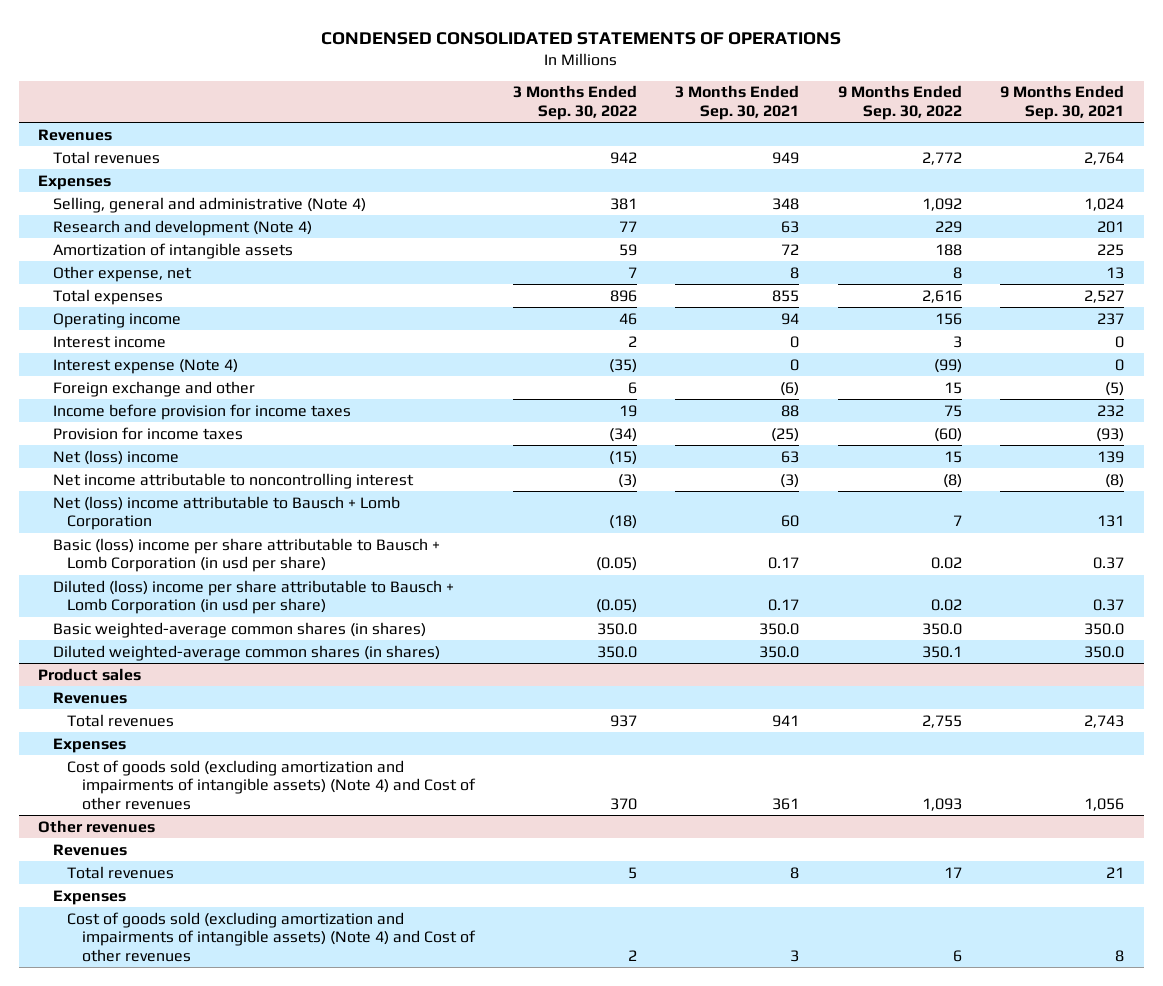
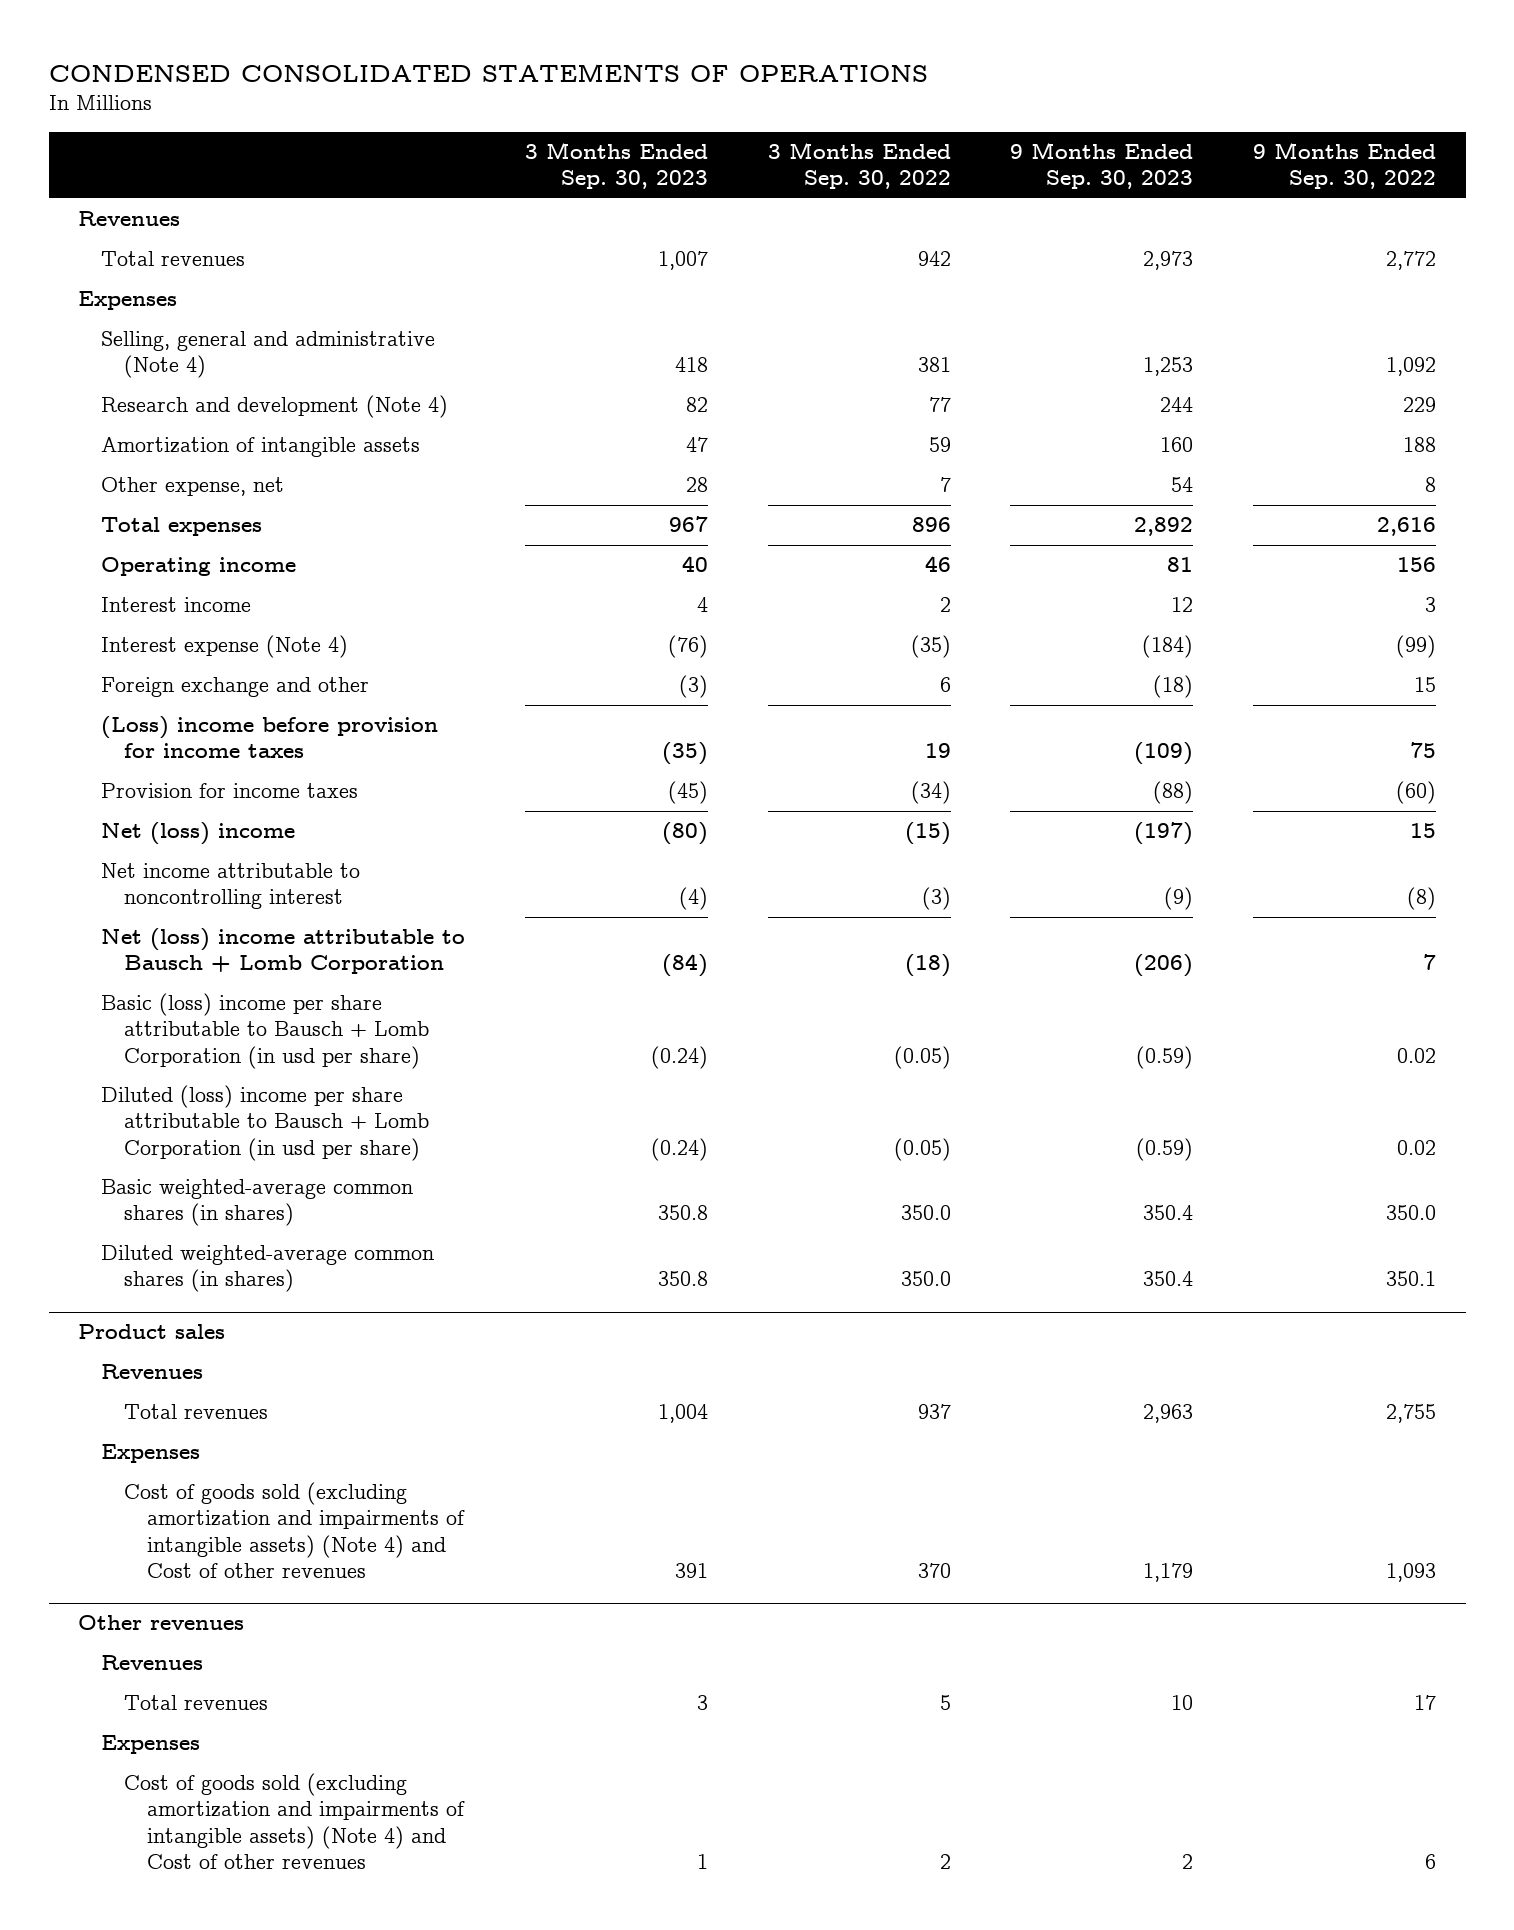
- | 3 Months Ended Sep. 30, 2022 | 3 Months Ended Sep. 30, 2021 | 9 Months Ended Sep. 30, 2022 | 9 Months Ended Sep. 30, 2021
+ | 3 Months Ended Sep. 30, 2023 | 3 Months Ended Sep. 30, 2022 | 9 Months Ended Sep. 30, 2023 | 9 Months Ended Sep. 30, 2022
- Income before provision for income taxes | 19 | 88 | 75 | 232
+ (Loss) income before provision for income taxes | (35) | 19 | (109) | 75

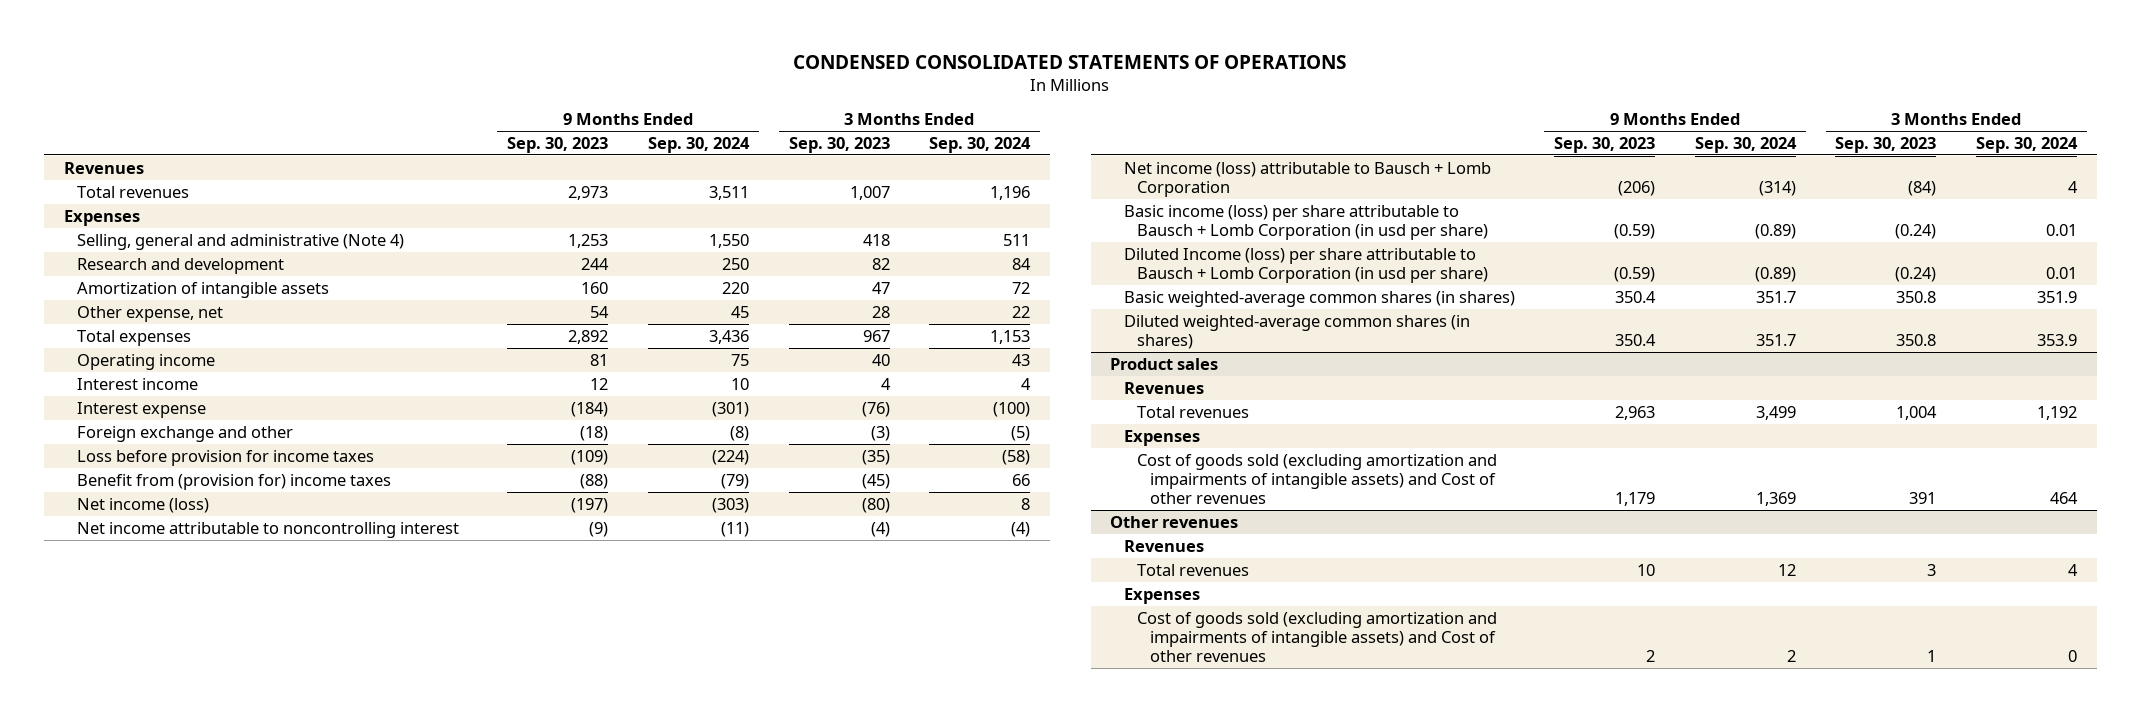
- | 3 Months Ended Sep. 30, 2023 | 3 Months Ended Sep. 30, 2022 | 9 Months Ended Sep. 30, 2023 | 9 Months Ended Sep. 30, 2022
+ | 9 Months Ended Sep. 30, 2023 | 9 Months Ended Sep. 30, 2024 | 3 Months Ended Sep. 30, 2023 | 3 Months Ended Sep. 30, 2024
- Research and development (Note 4) | 82 | 77 | 244 | 229
+ Research and development | 244 | 250 | 82 | 84
- Interest expense (Note 4) | (76) | (35) | (184) | (99)
+ Interest expense | (184) | (301) | (76) | (100)
- (Loss) income before provision for income taxes | (35) | 19 | (109) | 75
- Provision for income taxes | (45) | (34) | (88) | (60)
- Net (loss) income | (80) | (15) | (197) | 15
+ Loss before provision for income taxes | (109) | (224) | (35) | (58)
+ Benefit from (provision for) income taxes | (88) | (79) | (45) | 66
+ Net income (loss) | (197) | (303) | (80) | 8
- Net (loss) income attributable to Bausch + Lomb Corporation | (84) | (18) | (206) | 7
- Basic (loss) income per share attributable to Bausch + Lomb Corporation (in usd per share) | (0.24) | (0.05) | (0.59) | 0.02
- Diluted (loss) income per share attributable to Bausch + Lomb Corporation (in usd per share) | (0.24) | (0.05) | (0.59) | 0.02
+ Net income (loss) attributable to Bausch + Lomb Corporation | (206) | (314) | (84) | 4
+ Basic income (loss) per share attributable to Bausch + Lomb Corporation (in usd per share) | (0.59) | (0.89) | (0.24) | 0.01
+ Diluted Income (loss) per share attributable to Bausch + Lomb Corporation (in usd per share) | (0.59) | (0.89) | (0.24) | 0.01
@ Product sales
- Cost of goods sold (excluding amortization and impairments of intangible assets) (Note 4) and Cost of other revenues | 391 | 370 | 1,179 | 1,093
+ Cost of goods sold (excluding amortization and impairments of intangible assets) and Cost of other revenues | 1,179 | 1,369 | 391 | 464
@ Other revenues
- Cost of goods sold (excluding amortization and impairments of intangible assets) (Note 4) and Cost of other revenues | 1 | 2 | 2 | 6
+ Cost of goods sold (excluding amortization and impairments of intangible assets) and Cost of other revenues | 2 | 2 | 1 | 0

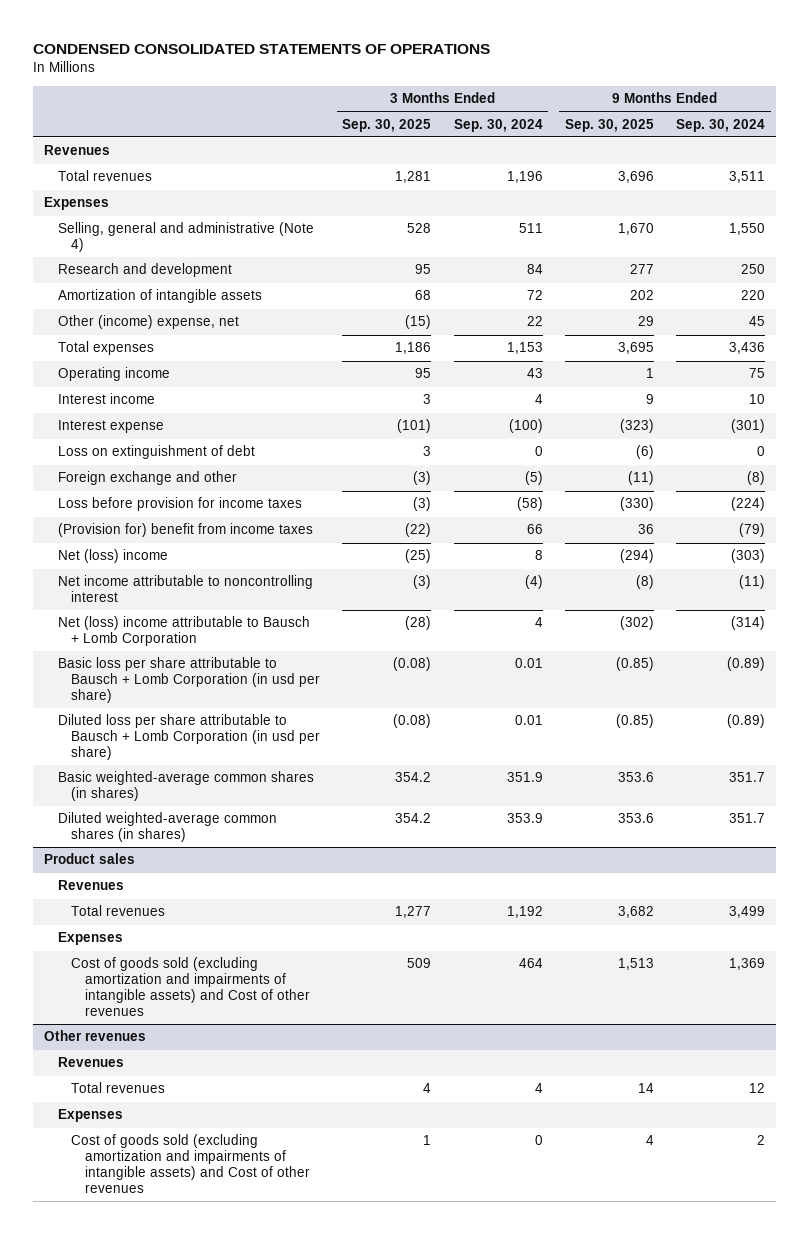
- | 9 Months Ended Sep. 30, 2023 | 9 Months Ended Sep. 30, 2024 | 3 Months Ended Sep. 30, 2023 | 3 Months Ended Sep. 30, 2024
+ | 3 Months Ended Sep. 30, 2025 | 3 Months Ended Sep. 30, 2024 | 9 Months Ended Sep. 30, 2025 | 9 Months Ended Sep. 30, 2024
- Other expense, net | 54 | 45 | 28 | 22
+ Other (income) expense, net | (15) | 22 | 29 | 45
+ Loss on extinguishment of debt | 3 | 0 | (6) | 0
- Benefit from (provision for) income taxes | (88) | (79) | (45) | 66
- Net income (loss) | (197) | (303) | (80) | 8
+ (Provision for) benefit from income taxes | (22) | 66 | 36 | (79)
+ Net (loss) income | (25) | 8 | (294) | (303)
- Net income (loss) attributable to Bausch + Lomb Corporation | (206) | (314) | (84) | 4
- Basic income (loss) per share attributable to Bausch + Lomb Corporation (in usd per share) | (0.59) | (0.89) | (0.24) | 0.01
- Diluted Income (loss) per share attributable to Bausch + Lomb Corporation (in usd per share) | (0.59) | (0.89) | (0.24) | 0.01
+ Net (loss) income attributable to Bausch + Lomb Corporation | (28) | 4 | (302) | (314)
+ Basic loss per share attributable to Bausch + Lomb Corporation (in usd per share) | (0.08) | 0.01 | (0.85) | (0.89)
+ Diluted loss per share attributable to Bausch + Lomb Corporation (in usd per share) | (0.08) | 0.01 | (0.85) | (0.89)

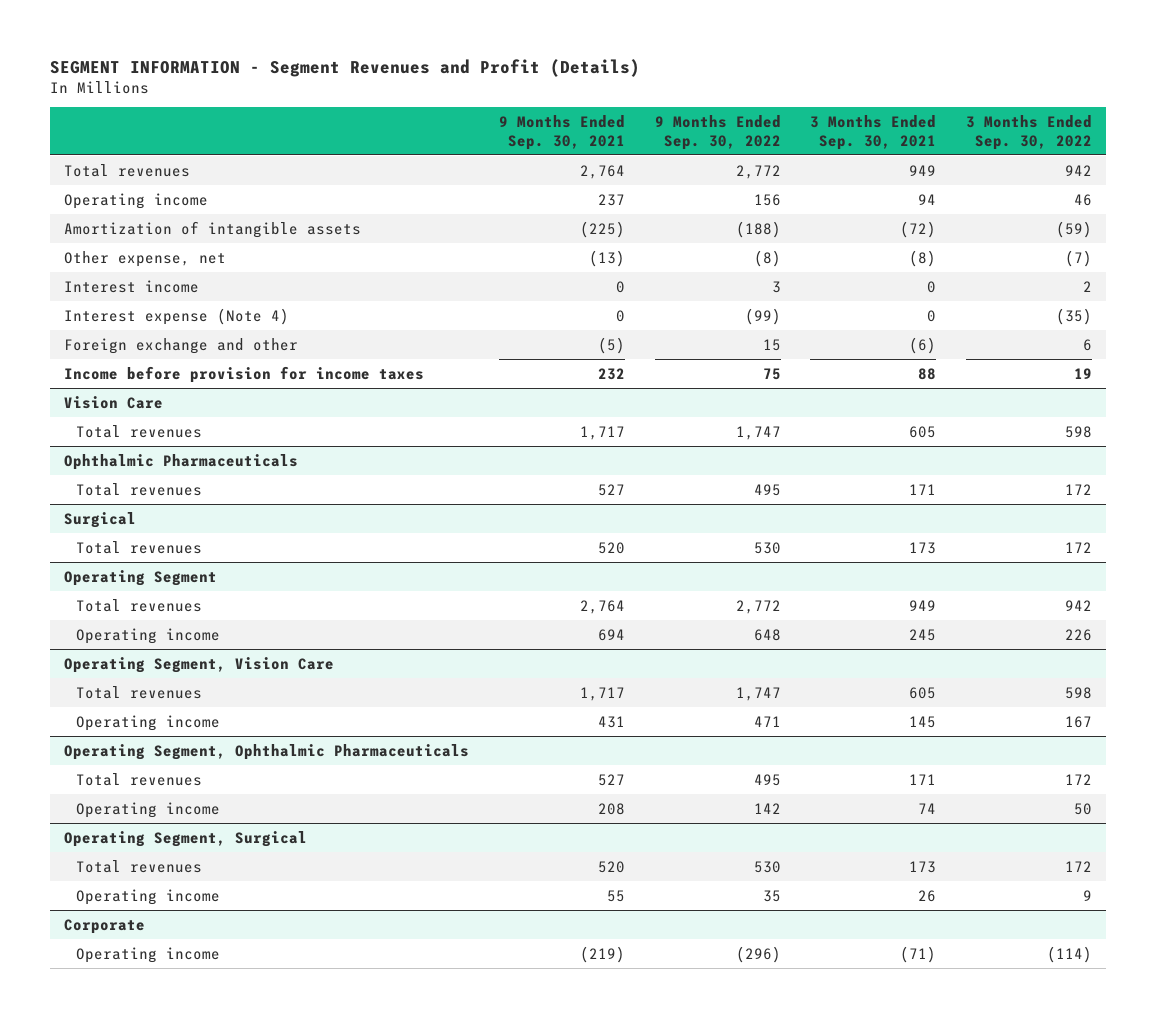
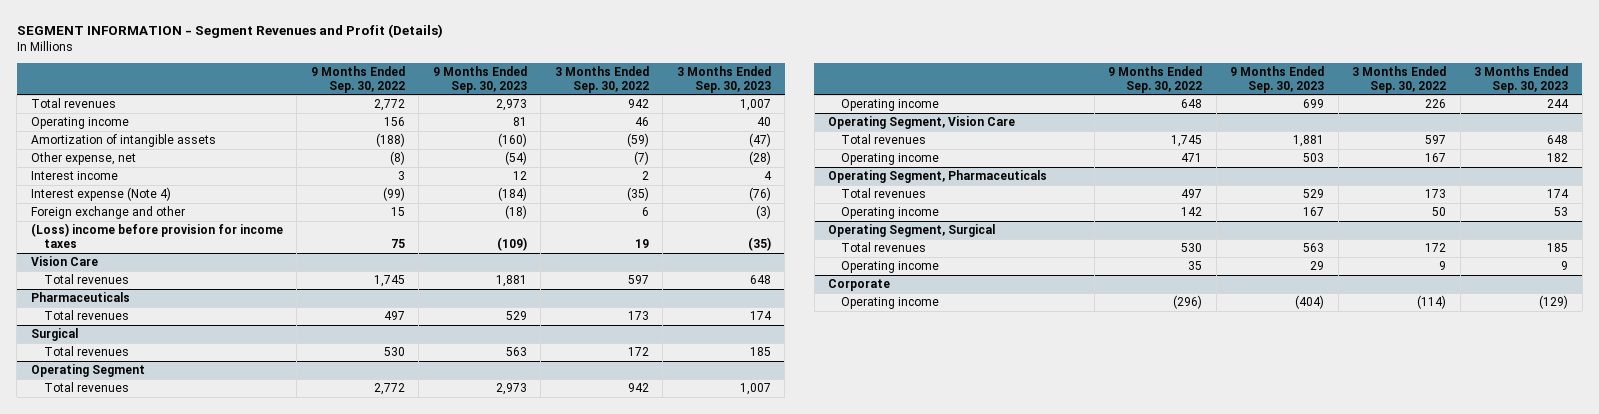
- | 9 Months Ended Sep. 30, 2021 | 9 Months Ended Sep. 30, 2022 | 3 Months Ended Sep. 30, 2021 | 3 Months Ended Sep. 30, 2022
+ | 9 Months Ended Sep. 30, 2022 | 9 Months Ended Sep. 30, 2023 | 3 Months Ended Sep. 30, 2022 | 3 Months Ended Sep. 30, 2023
- Income before provision for income taxes | 232 | 75 | 88 | 19
+ (Loss) income before provision for income taxes | 75 | (109) | 19 | (35)
@ Vision Care
- Total revenues | 1,717 | 1,747 | 605 | 598
- Ophthalmic Pharmaceuticals
- Total revenues | 527 | 495 | 171 | 172
@ Vision Care
+ Total revenues | 1,745 | 1,881 | 597 | 648
+ Pharmaceuticals
+ Total revenues | 497 | 529 | 173 | 174
@ Operating Segment, Vision Care
- Total revenues | 1,717 | 1,747 | 605 | 598
+ Total revenues | 1,745 | 1,881 | 597 | 648
- Operating Segment, Ophthalmic Pharmaceuticals
- Total revenues | 527 | 495 | 171 | 172
+ Operating Segment, Pharmaceuticals
+ Total revenues | 497 | 529 | 173 | 174

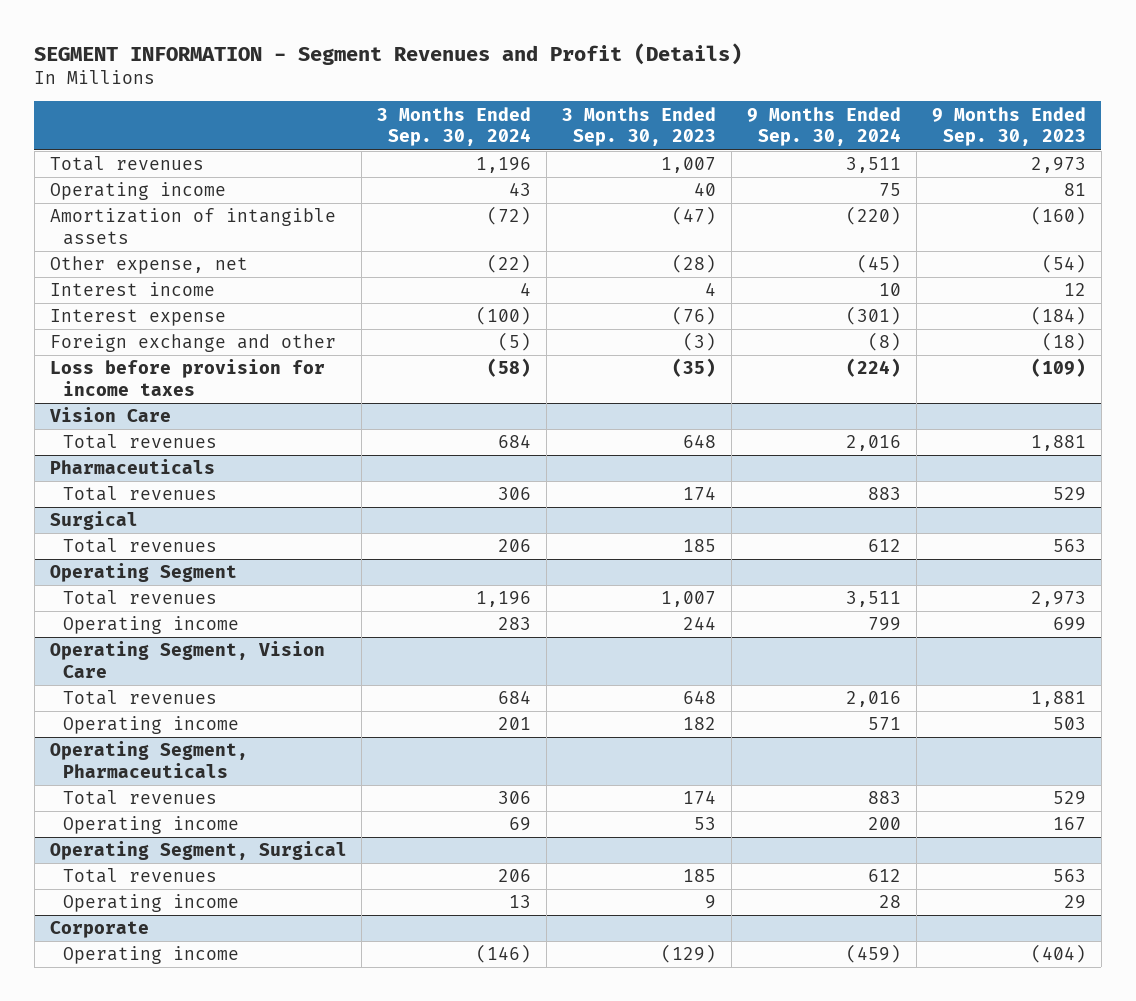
- | 9 Months Ended Sep. 30, 2022 | 9 Months Ended Sep. 30, 2023 | 3 Months Ended Sep. 30, 2022 | 3 Months Ended Sep. 30, 2023
+ | 3 Months Ended Sep. 30, 2024 | 3 Months Ended Sep. 30, 2023 | 9 Months Ended Sep. 30, 2024 | 9 Months Ended Sep. 30, 2023
- Interest expense (Note 4) | (99) | (184) | (35) | (76)
+ Interest expense | (100) | (76) | (301) | (184)
- (Loss) income before provision for income taxes | 75 | (109) | 19 | (35)
+ Loss before provision for income taxes | (58) | (35) | (224) | (109)

